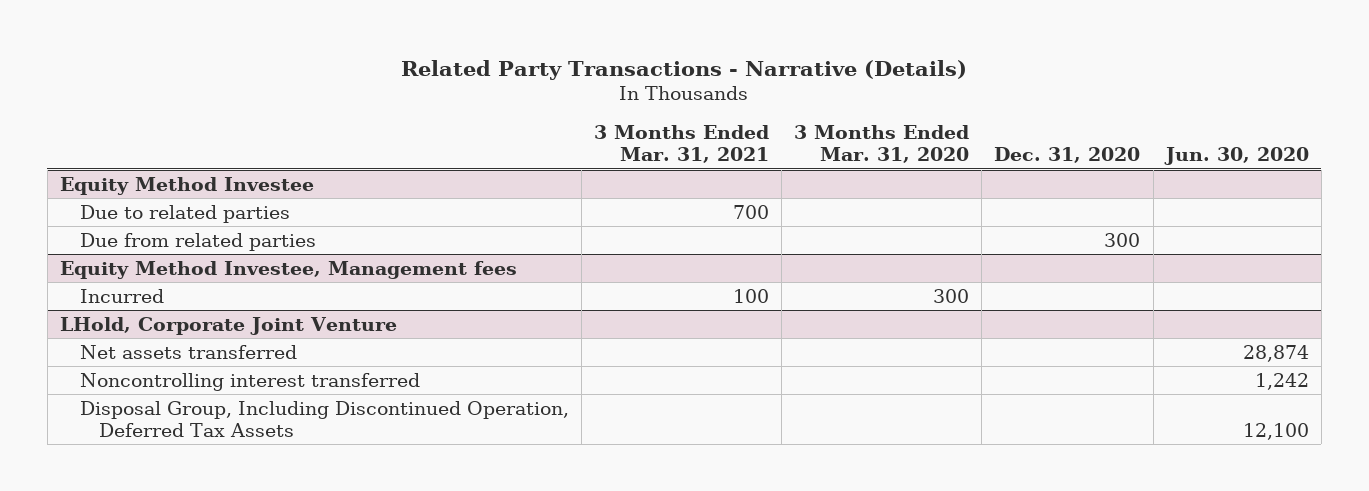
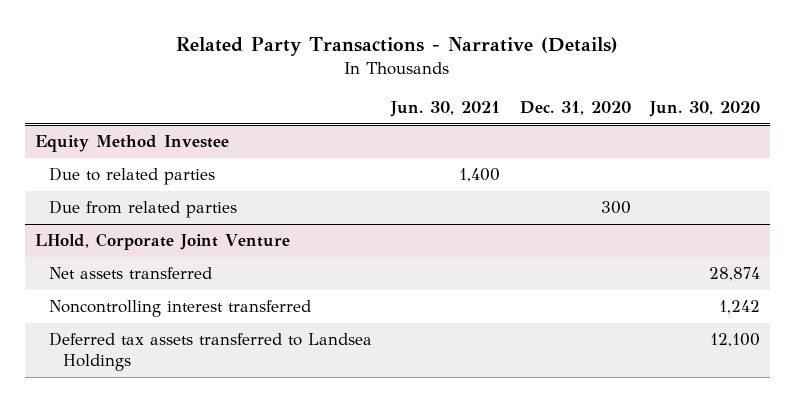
- | 3 Months Ended Mar. 31, 2021 | 3 Months Ended Mar. 31, 2020 | Dec. 31, 2020 | Jun. 30, 2020
+ | Jun. 30, 2021 | Dec. 31, 2020 | Jun. 30, 2020
- Equity Method Investee, Management fees
- Incurred | 100 | 300 | |
@ LHold, Corporate Joint Venture
- Disposal Group, Including Discontinued Operation, Deferred Tax Assets | | | | 12,100
+ Deferred tax assets transferred to Landsea Holdings | | | 12,100

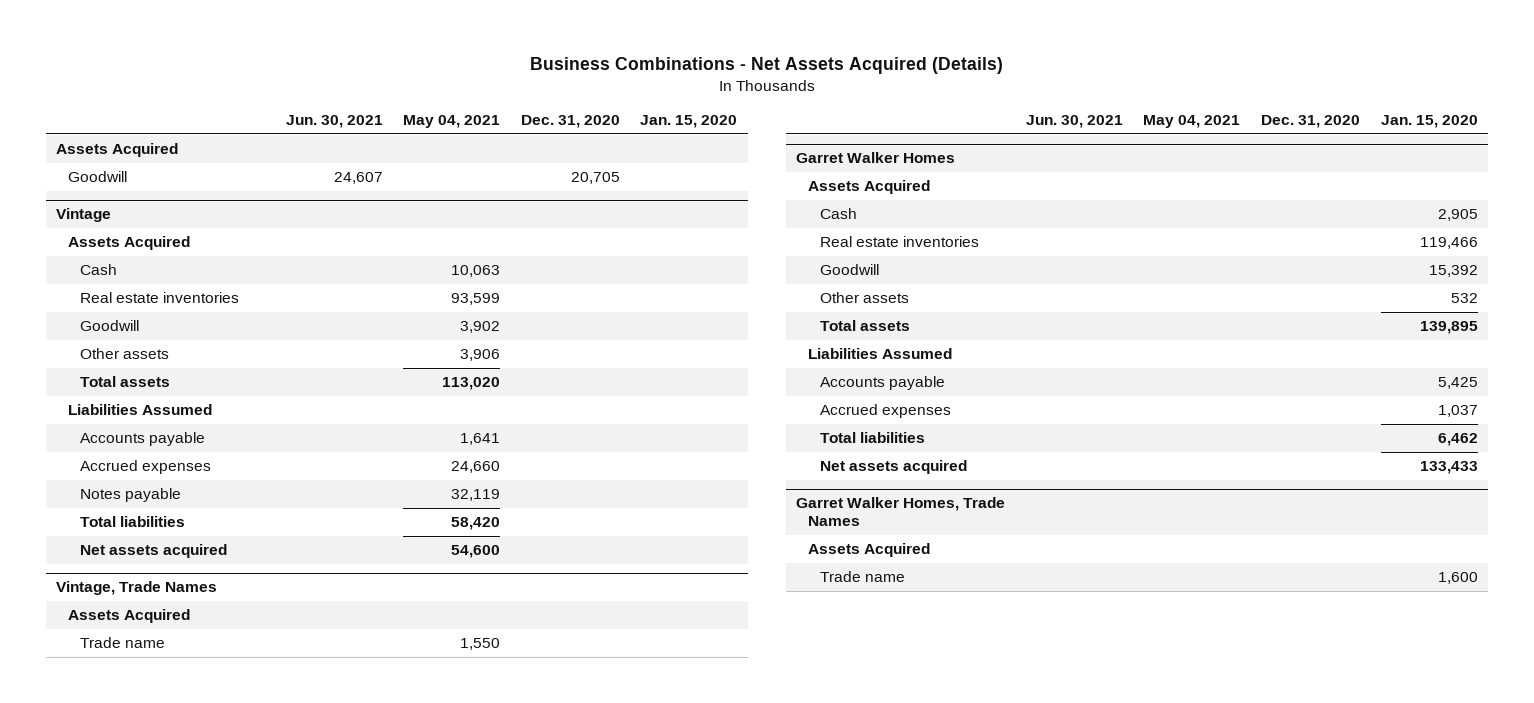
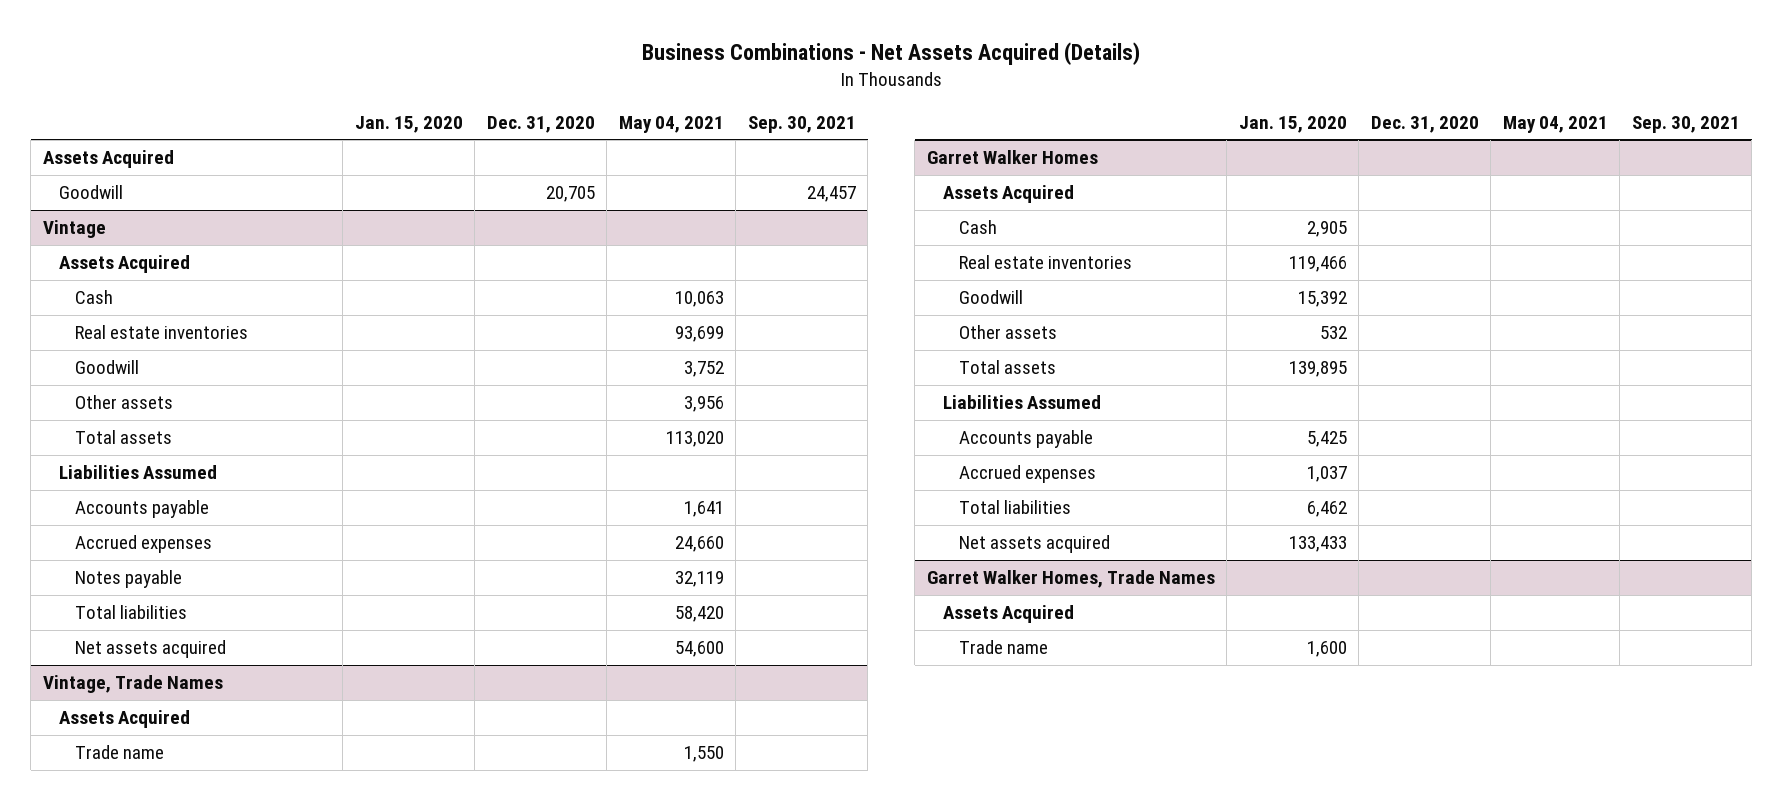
- | Jun. 30, 2021 | May 04, 2021 | Dec. 31, 2020 | Jan. 15, 2020
+ | Jan. 15, 2020 | Dec. 31, 2020 | May 04, 2021 | Sep. 30, 2021
@ Vintage
- Real estate inventories | | 93,599 | |
- Goodwill | | 3,902 | |
- Other assets | | 3,906 | |
+ Real estate inventories | | | 93,699 |
+ Goodwill | | | 3,752 |
+ Other assets | | | 3,956 |

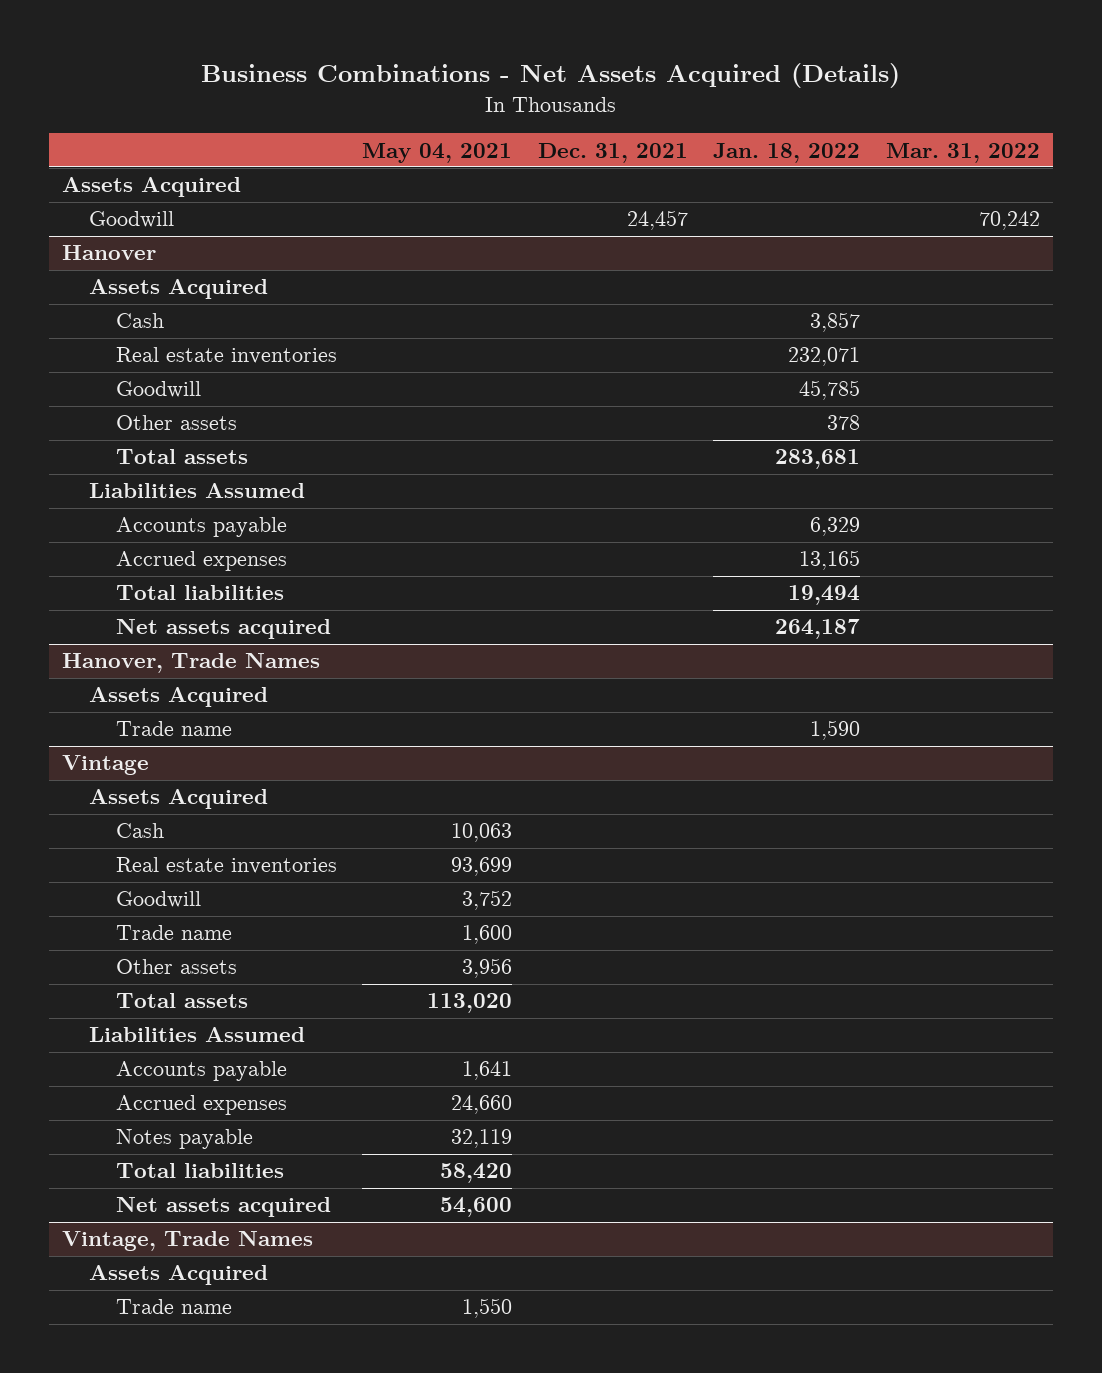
- | Jan. 15, 2020 | Dec. 31, 2020 | May 04, 2021 | Sep. 30, 2021
+ | May 04, 2021 | Dec. 31, 2021 | Jan. 18, 2022 | Mar. 31, 2022
+ Hanover
+ Assets Acquired
+ Cash | | | 3,857 |
+ Real estate inventories | | | 232,071 |
+ Goodwill | | | 45,785 |
+ Other assets | | | 378 |
+ Total assets | | | 283,681 |
+ Liabilities Assumed
+ Accounts payable | | | 6,329 |
+ Accrued expenses | | | 13,165 |
+ Total liabilities | | | 19,494 |
+ Net assets acquired | | | 264,187 |
+ Hanover, Trade Names
+ Assets Acquired
+ Trade name | | | 1,590 |
@ Vintage
+ Trade name | 1,600 | | |
- Garret Walker Homes
- Assets Acquired
- Cash | 2,905 | | |
- Real estate inventories | 119,466 | | |
- Goodwill | 15,392 | | |
- Other assets | 532 | | |
- Total assets | 139,895 | | |
- Liabilities Assumed
- Accounts payable | 5,425 | | |
- Accrued expenses | 1,037 | | |
- Total liabilities | 6,462 | | |
- Net assets acquired | 133,433 | | |
- Garret Walker Homes, Trade Names
- Assets Acquired
- Trade name | 1,600 | | |

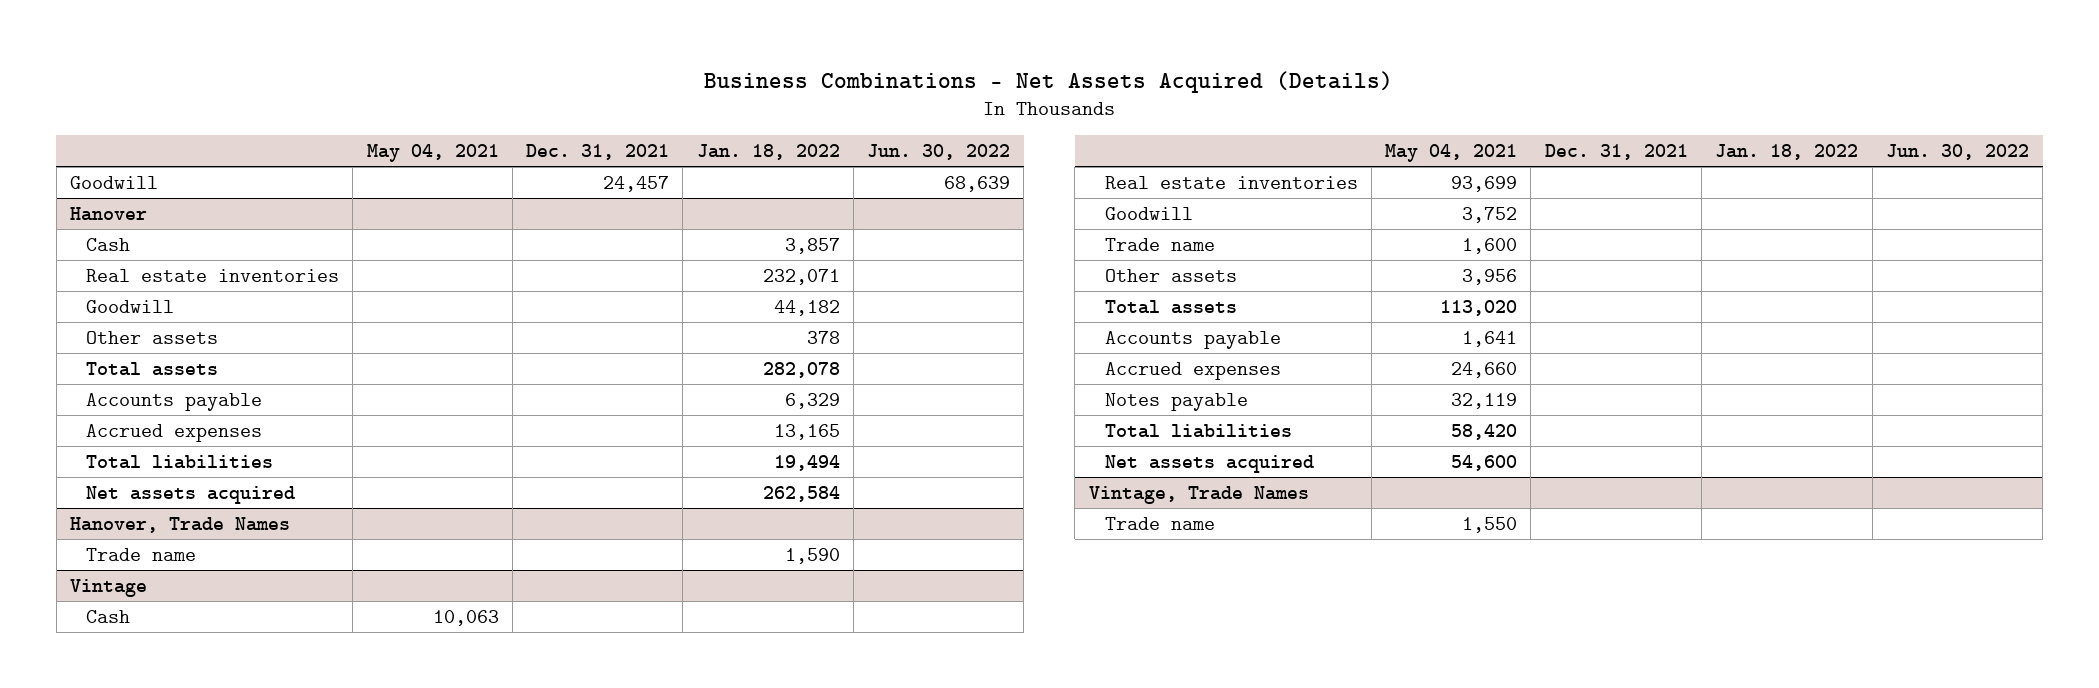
- | May 04, 2021 | Dec. 31, 2021 | Jan. 18, 2022 | Mar. 31, 2022
+ | May 04, 2021 | Dec. 31, 2021 | Jan. 18, 2022 | Jun. 30, 2022
- Assets Acquired
@ Hanover
- Assets Acquired
- Goodwill | | | 45,785 |
+ Goodwill | | | 44,182 |
- Total assets | | | 283,681 |
- Liabilities Assumed
+ Total assets | | | 282,078 |
- Net assets acquired | | | 264,187 |
+ Net assets acquired | | | 262,584 |
@ Hanover, Trade Names
- Assets Acquired
@ Vintage
- Assets Acquired
- Liabilities Assumed
@ Vintage, Trade Names
- Assets Acquired

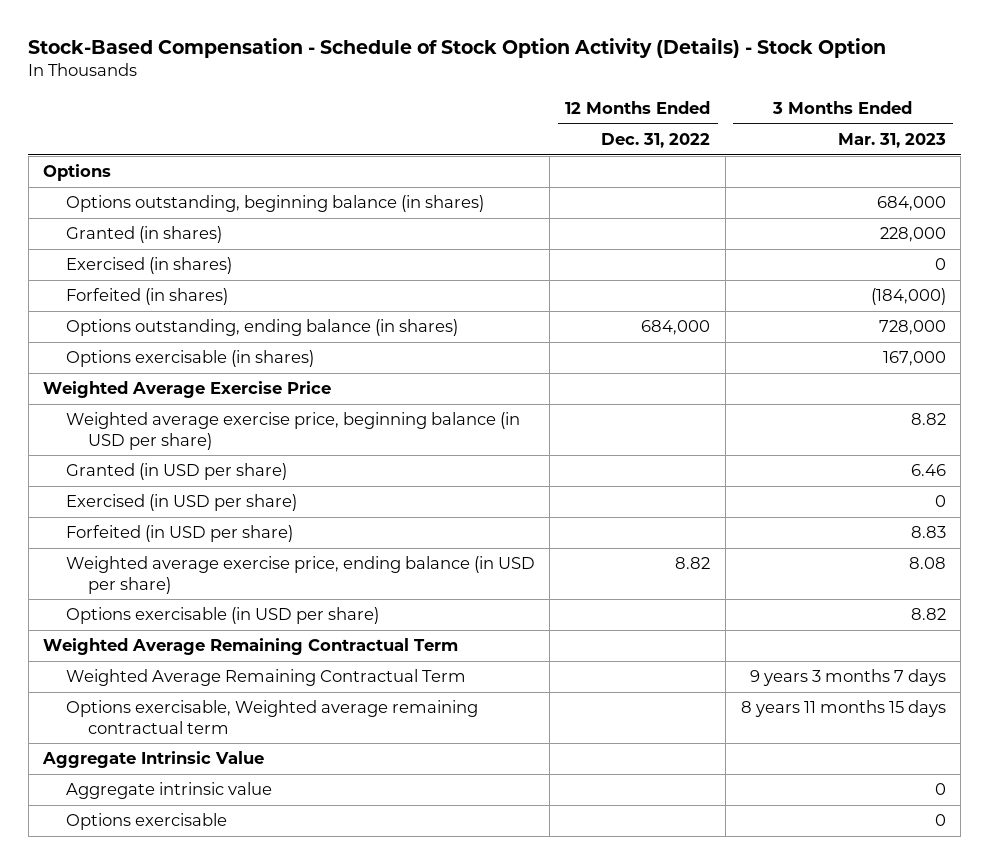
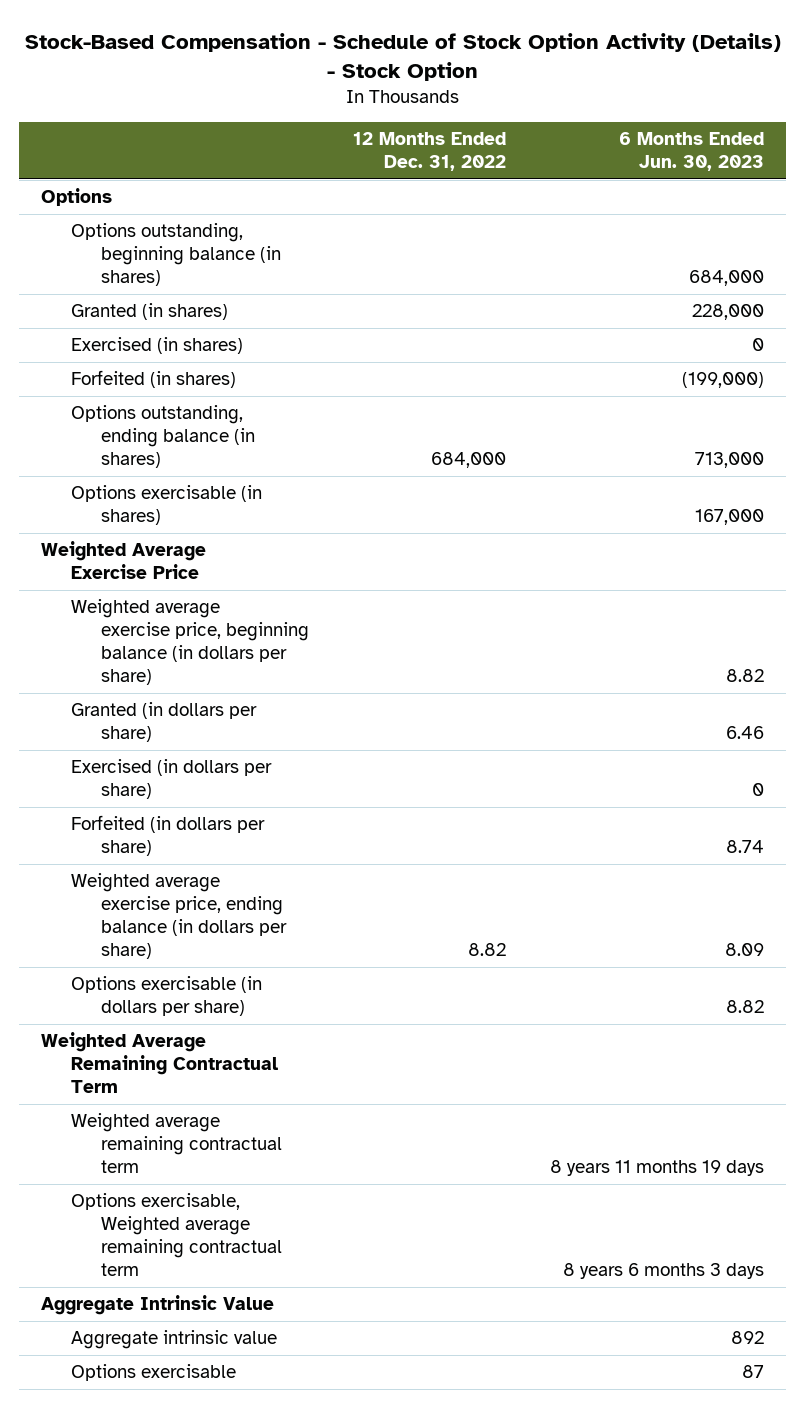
- | 12 Months Ended Dec. 31, 2022 | 3 Months Ended Mar. 31, 2023
+ | 12 Months Ended Dec. 31, 2022 | 6 Months Ended Jun. 30, 2023
- Weighted average exercise price, beginning balance (in USD per share) | | 8.82
- Granted (in USD per share) | | 6.46
- Exercised (in USD per share) | | 0
- Forfeited (in USD per share) | | 8.83
- Weighted average exercise price, ending balance (in USD per share) | 8.82 | 8.08
- Options exercisable (in USD per share) | | 8.82
- Weighted Average Remaining Contractual Term
+ Weighted average exercise price, beginning balance (in dollars per share) | | 8.82
+ Granted (in dollars per share) | | 6.46
+ Exercised (in dollars per share) | | 0
+ Forfeited (in dollars per share) | | 8.74
+ Weighted average exercise price, ending balance (in dollars per share) | 8.82 | 8.09
+ Options exercisable (in dollars per share) | | 8.82
+ Weighted average remaining contractual term | | 8 years 11 months 19 days

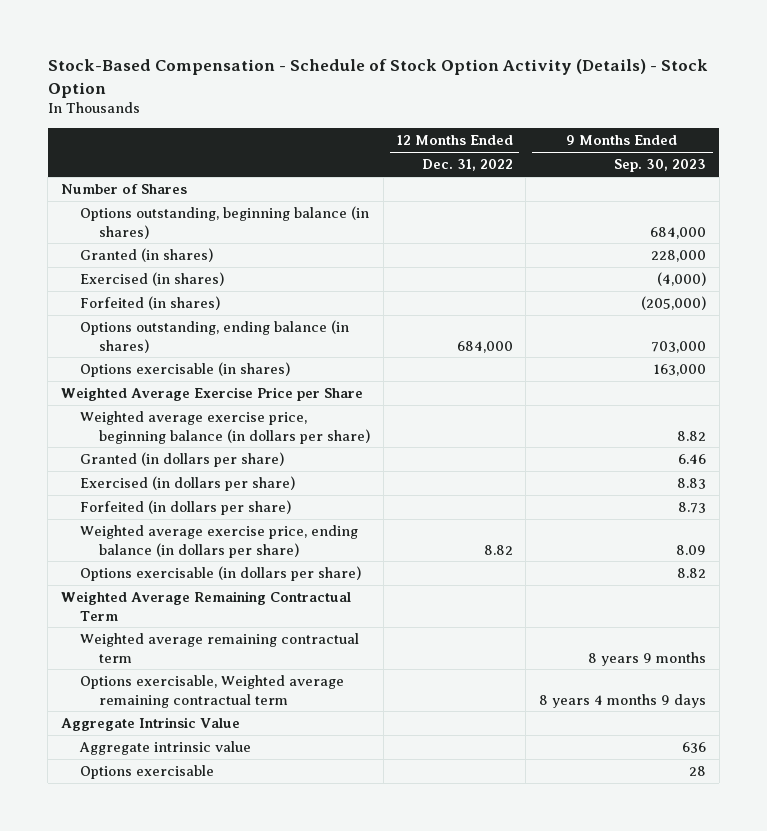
- | 12 Months Ended Dec. 31, 2022 | 6 Months Ended Jun. 30, 2023
+ | 12 Months Ended Dec. 31, 2022 | 9 Months Ended Sep. 30, 2023
- Options
+ Number of Shares
- Weighted Average Exercise Price
+ Weighted Average Exercise Price per Share

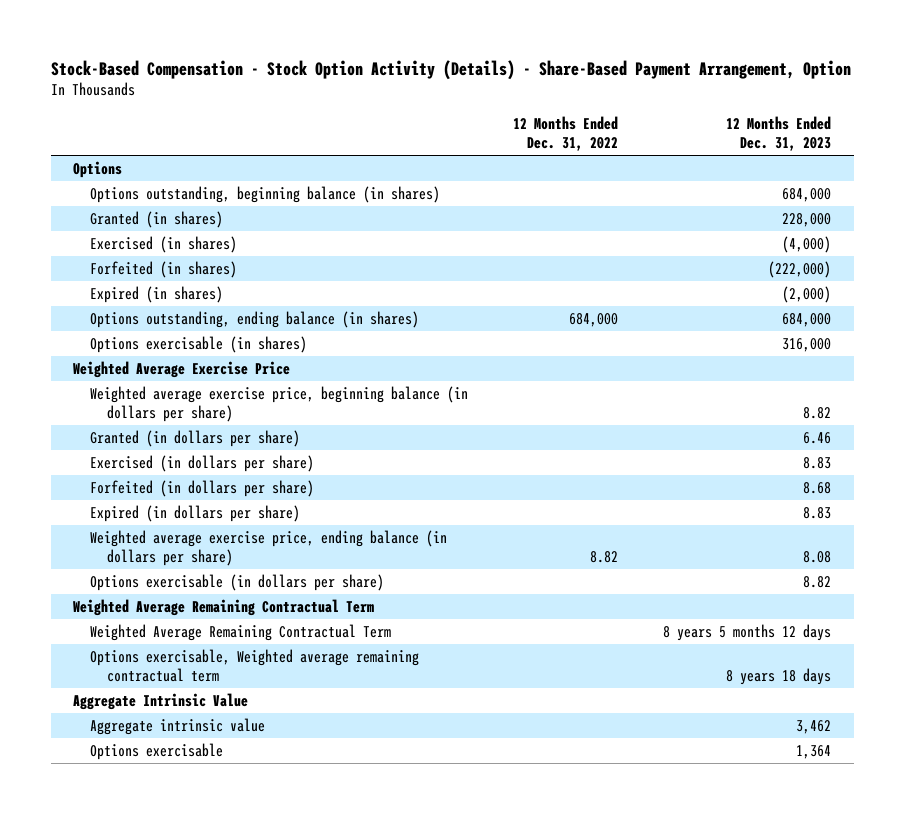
- Stock-Based Compensation - Schedule of Stock Option Activity (Details) - Stock Option
+ Stock-Based Compensation - Stock Option Activity (Details) - Share-Based Payment Arrangement, Option
- | 12 Months Ended Dec. 31, 2022 | 9 Months Ended Sep. 30, 2023
+ | 12 Months Ended Dec. 31, 2022 | 12 Months Ended Dec. 31, 2023
- Number of Shares
+ Options
+ Expired (in shares) | | (2,000)
- Weighted Average Exercise Price per Share
+ Weighted Average Exercise Price
+ Expired (in dollars per share) | | 8.83
- Weighted average remaining contractual term | | 8 years 9 months
+ Weighted Average Remaining Contractual Term | | 8 years 5 months 12 days

